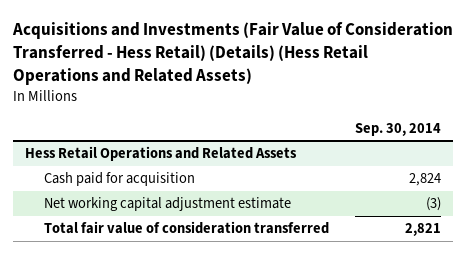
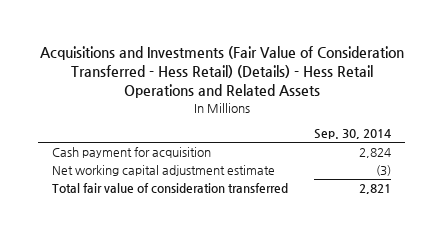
- Acquisitions and Investments (Fair Value of Consideration Transferred - Hess Retail) (Details) (Hess Retail Operations and Related Assets)
+ Acquisitions and Investments (Fair Value of Consideration Transferred - Hess Retail) (Details) - Hess Retail Operations and Related Assets
- Hess Retail Operations and Related Assets
- Cash paid for acquisition | 2,824
+ Cash payment for acquisition | 2,824

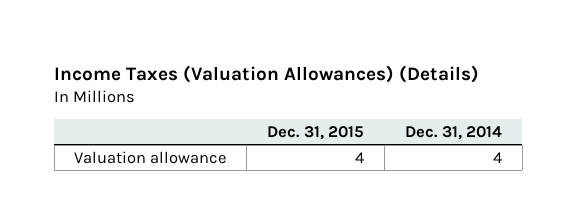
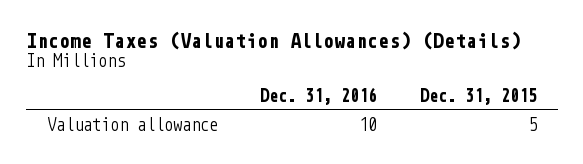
- | Dec. 31, 2015 | Dec. 31, 2014
+ | Dec. 31, 2016 | Dec. 31, 2015
- Valuation allowance | 4 | 4
+ Valuation allowance | 10 | 5

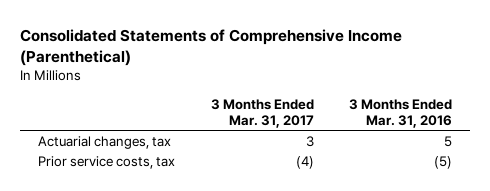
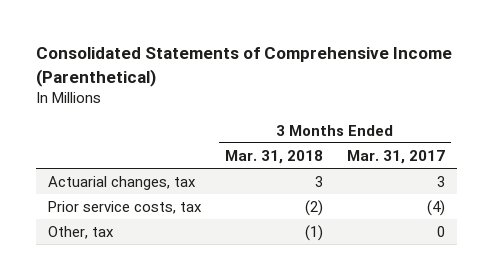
- | 3 Months Ended Mar. 31, 2017 | 3 Months Ended Mar. 31, 2016
+ | 3 Months Ended Mar. 31, 2018 | 3 Months Ended Mar. 31, 2017
+ Other, tax | (1) | 0

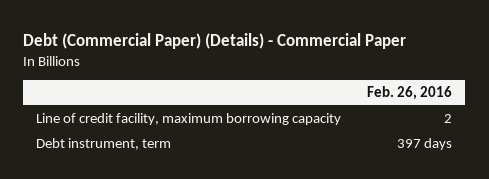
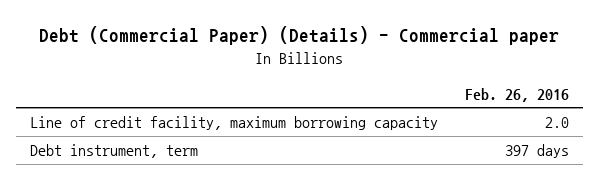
- Debt (Commercial Paper) (Details) - Commercial Paper
+ Debt (Commercial Paper) (Details) - Commercial paper
- Line of credit facility, maximum borrowing capacity | 2
+ Line of credit facility, maximum borrowing capacity | 2.0

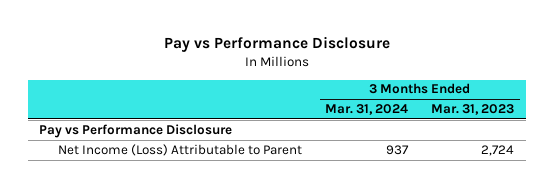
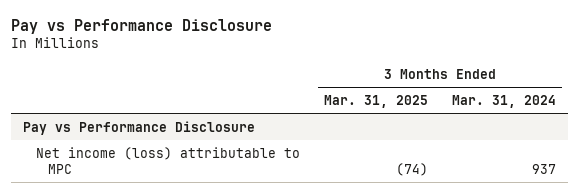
- | 3 Months Ended Mar. 31, 2024 | 3 Months Ended Mar. 31, 2023
+ | 3 Months Ended Mar. 31, 2025 | 3 Months Ended Mar. 31, 2024
- Net Income (Loss) Attributable to Parent | 937 | 2,724
+ Net income (loss) attributable to MPC | (74) | 937

